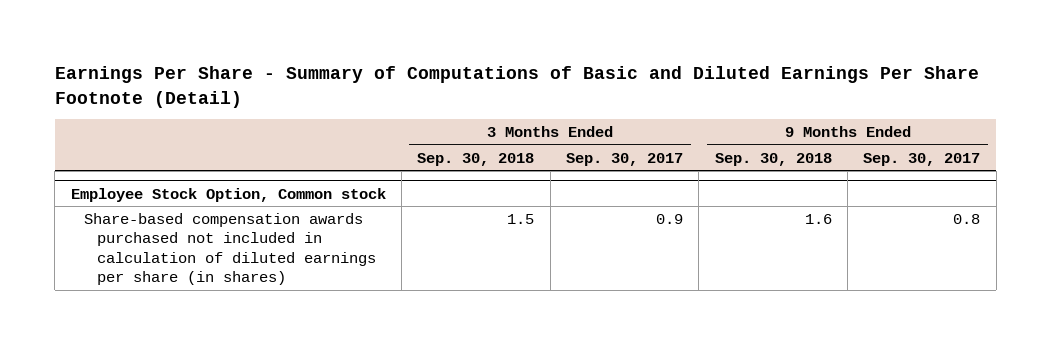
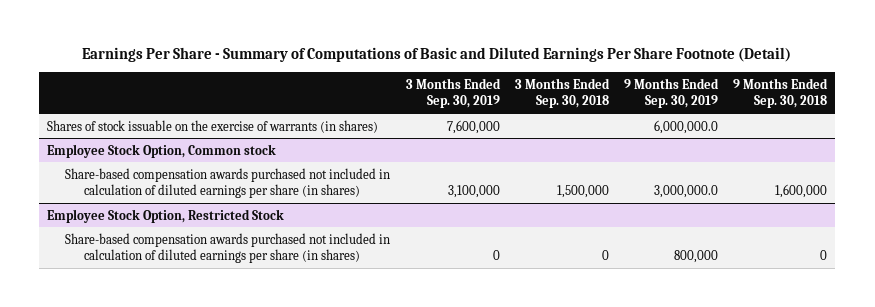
- | 3 Months Ended Sep. 30, 2018 | 3 Months Ended Sep. 30, 2017 | 9 Months Ended Sep. 30, 2018 | 9 Months Ended Sep. 30, 2017
+ | 3 Months Ended Sep. 30, 2019 | 3 Months Ended Sep. 30, 2018 | 9 Months Ended Sep. 30, 2019 | 9 Months Ended Sep. 30, 2018
+ Shares of stock issuable on the exercise of warrants (in shares) | 7,600,000 | | 6,000,000.0 |
@ Employee Stock Option, Common stock
- Share-based compensation awards purchased not included in calculation of diluted earnings per share (in shares) | 1.5 | 0.9 | 1.6 | 0.8
+ Share-based compensation awards purchased not included in calculation of diluted earnings per share (in shares) | 3,100,000 | 1,500,000 | 3,000,000.0 | 1,600,000
+ Employee Stock Option, Restricted Stock
+ Share-based compensation awards purchased not included in calculation of diluted earnings per share (in shares) | 0 | 0 | 800,000 | 0

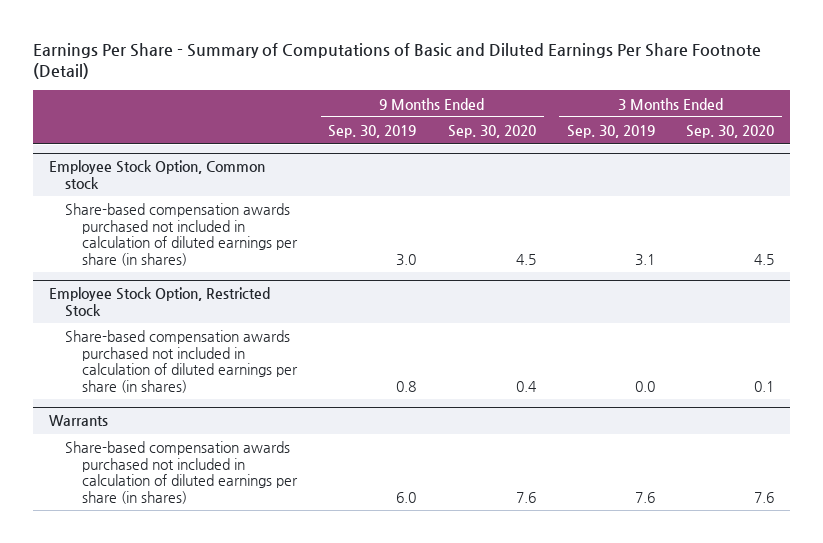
- | 3 Months Ended Sep. 30, 2019 | 3 Months Ended Sep. 30, 2018 | 9 Months Ended Sep. 30, 2019 | 9 Months Ended Sep. 30, 2018
+ | 9 Months Ended Sep. 30, 2019 | 9 Months Ended Sep. 30, 2020 | 3 Months Ended Sep. 30, 2019 | 3 Months Ended Sep. 30, 2020
- Shares of stock issuable on the exercise of warrants (in shares) | 7,600,000 | | 6,000,000.0 |
@ Employee Stock Option, Common stock
- Share-based compensation awards purchased not included in calculation of diluted earnings per share (in shares) | 3,100,000 | 1,500,000 | 3,000,000.0 | 1,600,000
+ Share-based compensation awards purchased not included in calculation of diluted earnings per share (in shares) | 3.0 | 4.5 | 3.1 | 4.5
@ Employee Stock Option, Restricted Stock
- Share-based compensation awards purchased not included in calculation of diluted earnings per share (in shares) | 0 | 0 | 800,000 | 0
+ Share-based compensation awards purchased not included in calculation of diluted earnings per share (in shares) | 0.8 | 0.4 | 0.0 | 0.1
+ Warrants
+ Share-based compensation awards purchased not included in calculation of diluted earnings per share (in shares) | 6.0 | 7.6 | 7.6 | 7.6

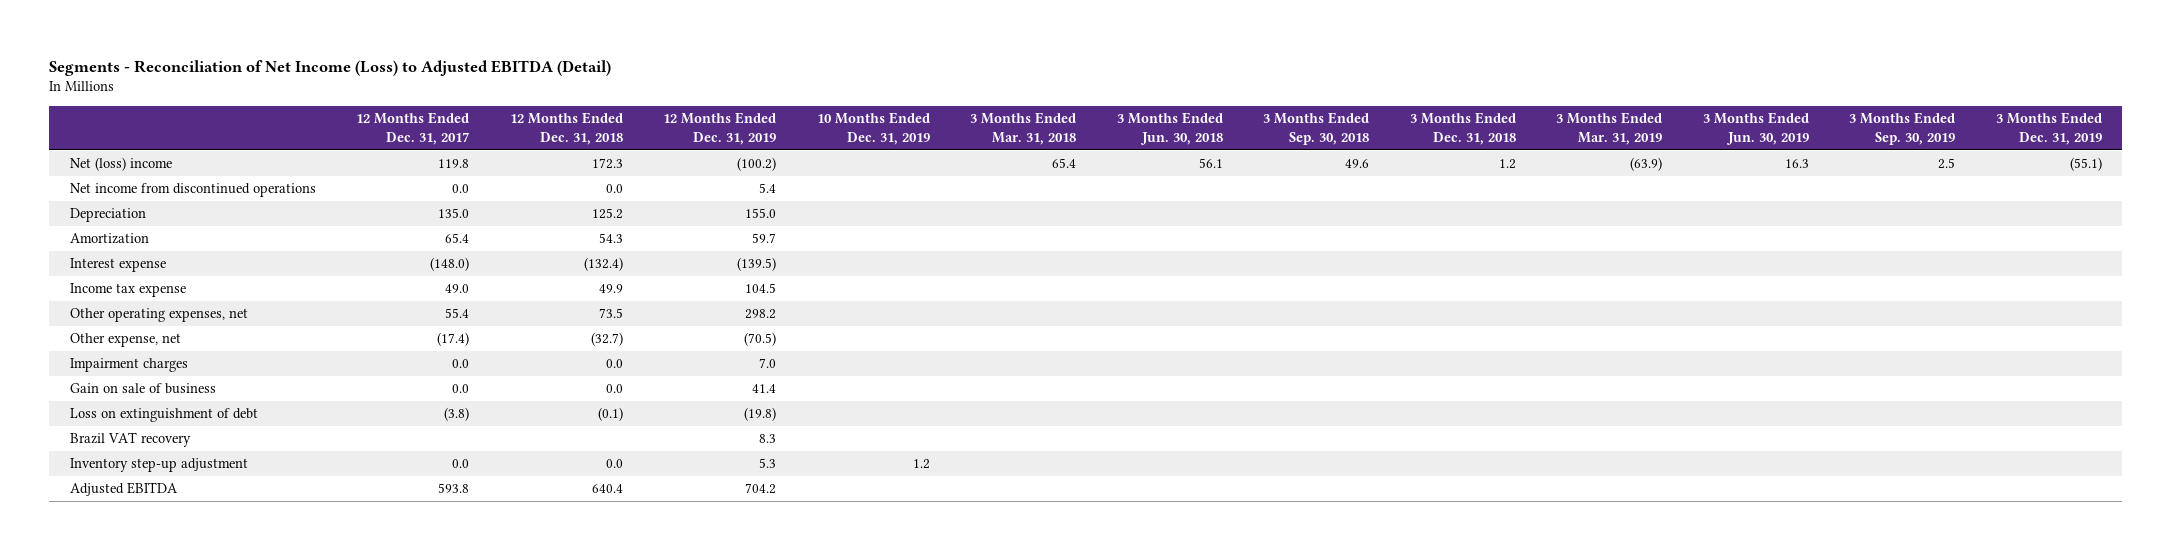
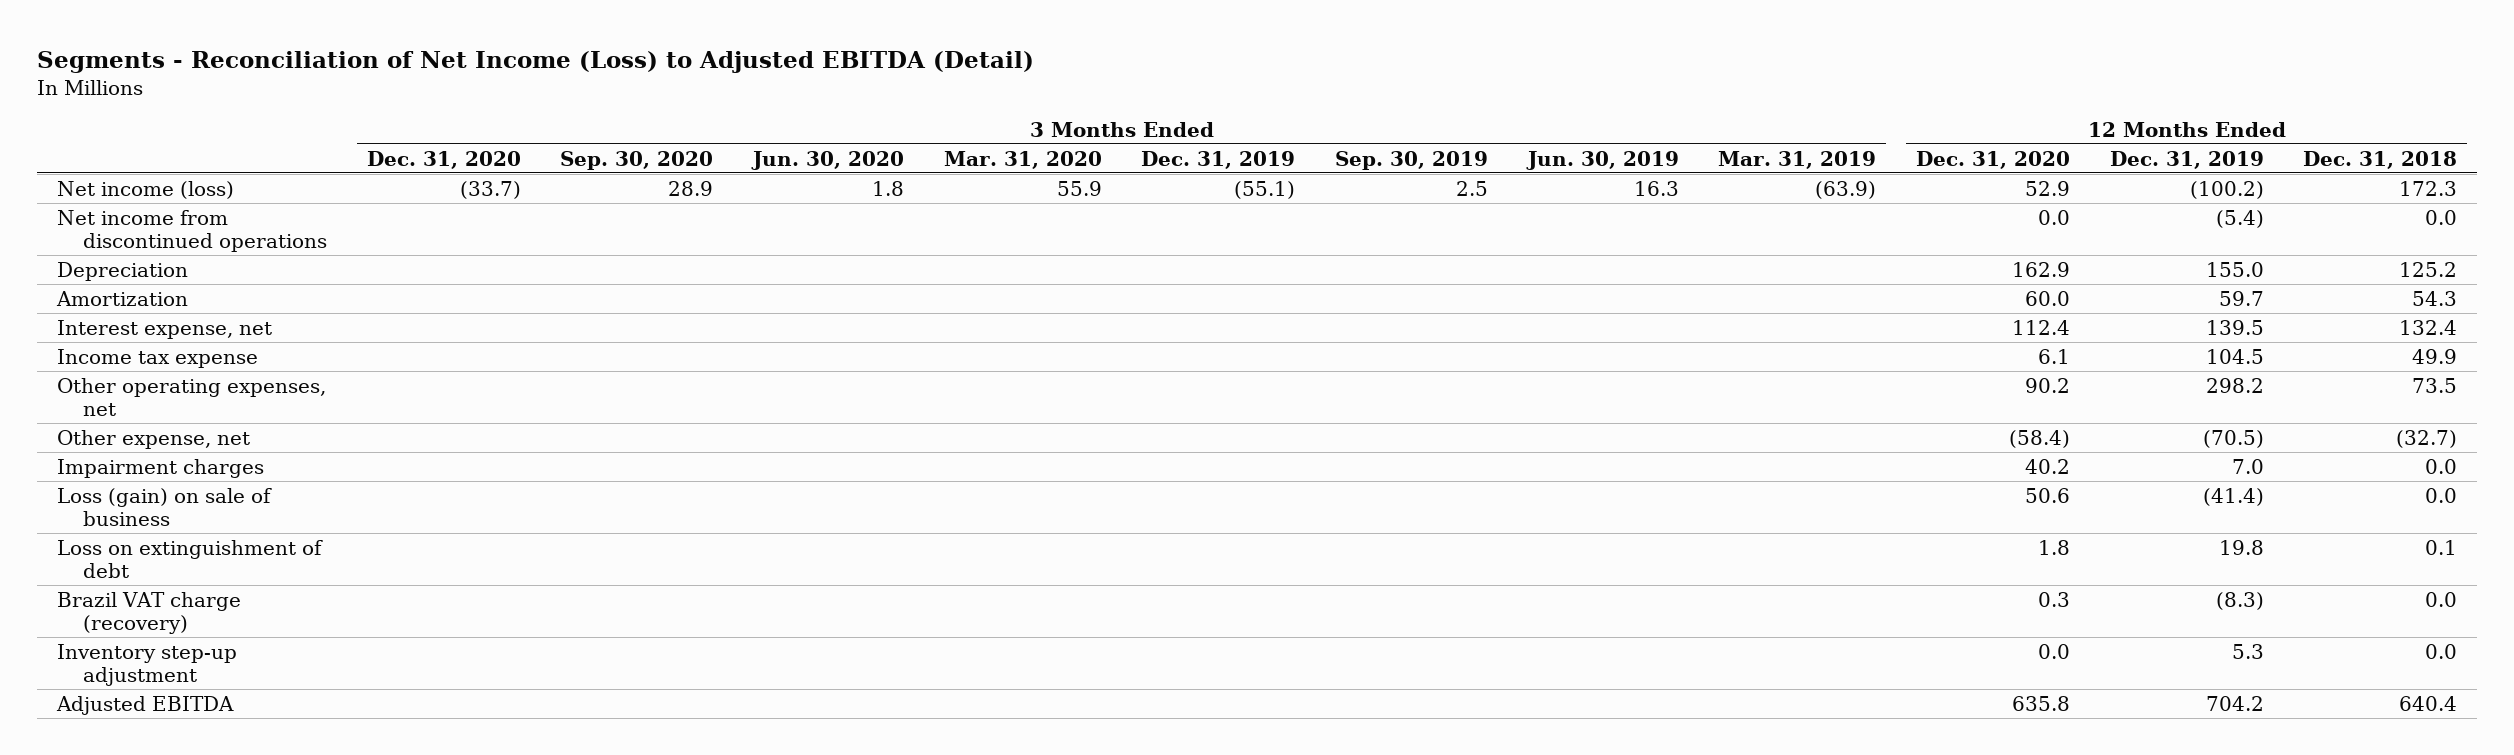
- | 12 Months Ended Dec. 31, 2017 | 12 Months Ended Dec. 31, 2018 | 12 Months Ended Dec. 31, 2019 | 10 Months Ended Dec. 31, 2019 | 3 Months Ended Mar. 31, 2018 | 3 Months Ended Jun. 30, 2018 | 3 Months Ended Sep. 30, 2018 | 3 Months Ended Dec. 31, 2018 | 3 Months Ended Mar. 31, 2019 | 3 Months Ended Jun. 30, 2019 | 3 Months Ended Sep. 30, 2019 | 3 Months Ended Dec. 31, 2019
+ | 3 Months Ended Dec. 31, 2020 | 3 Months Ended Sep. 30, 2020 | 3 Months Ended Jun. 30, 2020 | 3 Months Ended Mar. 31, 2020 | 3 Months Ended Dec. 31, 2019 | 3 Months Ended Sep. 30, 2019 | 3 Months Ended Jun. 30, 2019 | 3 Months Ended Mar. 31, 2019 | 12 Months Ended Dec. 31, 2020 | 12 Months Ended Dec. 31, 2019 | 12 Months Ended Dec. 31, 2018
- Net (loss) income | 119.8 | 172.3 | (100.2) | | 65.4 | 56.1 | 49.6 | 1.2 | (63.9) | 16.3 | 2.5 | (55.1)
- Net income from discontinued operations | 0.0 | 0.0 | 5.4 | | | | | | | | |
+ Net income (loss) | (33.7) | 28.9 | 1.8 | 55.9 | (55.1) | 2.5 | 16.3 | (63.9) | 52.9 | (100.2) | 172.3
+ Net income from discontinued operations | | | | | | | | | 0.0 | (5.4) | 0.0
- Interest expense | (148.0) | (132.4) | (139.5) | | | | | | | | |
+ Interest expense, net | | | | | | | | | 112.4 | 139.5 | 132.4
- Gain on sale of business | 0.0 | 0.0 | 41.4 | | | | | | | | |
- Loss on extinguishment of debt | (3.8) | (0.1) | (19.8) | | | | | | | | |
- Brazil VAT recovery | | | 8.3 | | | | | | | | |
+ Loss (gain) on sale of business | | | | | | | | | 50.6 | (41.4) | 0.0
+ Loss on extinguishment of debt | | | | | | | | | 1.8 | 19.8 | 0.1
+ Brazil VAT charge (recovery) | | | | | | | | | 0.3 | (8.3) | 0.0

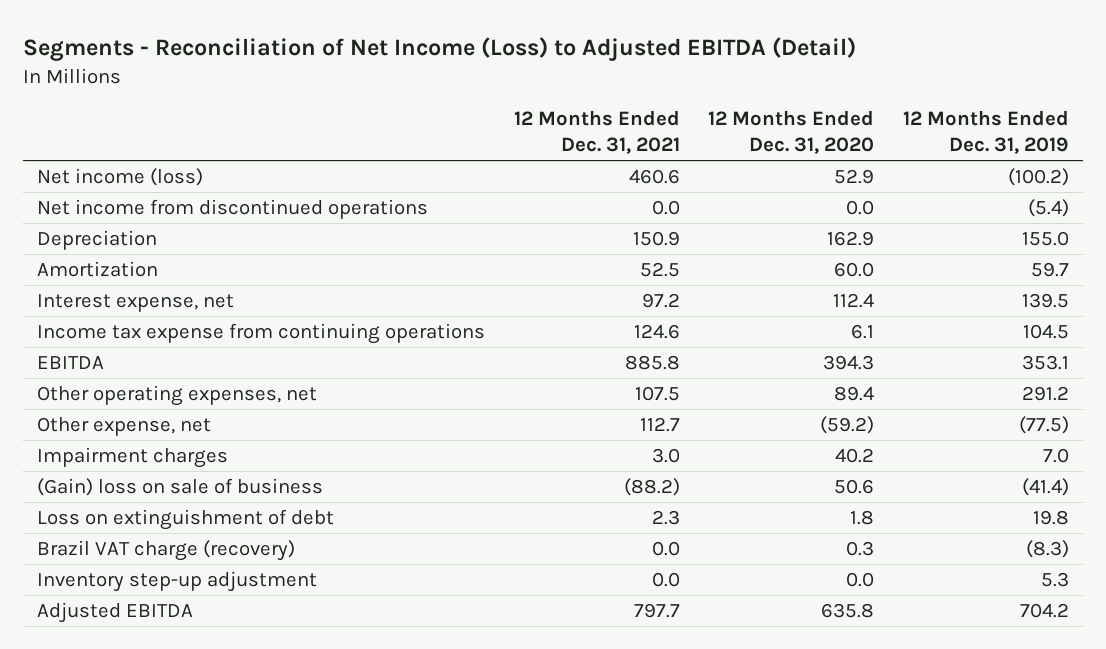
- | 3 Months Ended Dec. 31, 2020 | 3 Months Ended Sep. 30, 2020 | 3 Months Ended Jun. 30, 2020 | 3 Months Ended Mar. 31, 2020 | 3 Months Ended Dec. 31, 2019 | 3 Months Ended Sep. 30, 2019 | 3 Months Ended Jun. 30, 2019 | 3 Months Ended Mar. 31, 2019 | 12 Months Ended Dec. 31, 2020 | 12 Months Ended Dec. 31, 2019 | 12 Months Ended Dec. 31, 2018
+ | 12 Months Ended Dec. 31, 2021 | 12 Months Ended Dec. 31, 2020 | 12 Months Ended Dec. 31, 2019
- Income tax expense | | | | | | | | | 6.1 | 104.5 | 49.9
- Other operating expenses, net | | | | | | | | | 90.2 | 298.2 | 73.5
- Other expense, net | | | | | | | | | (58.4) | (70.5) | (32.7)
+ Income tax expense from continuing operations | 124.6 | 6.1 | 104.5
+ EBITDA | 885.8 | 394.3 | 353.1
+ Other operating expenses, net | 107.5 | 89.4 | 291.2
+ Other expense, net | 112.7 | (59.2) | (77.5)
- Loss (gain) on sale of business | | | | | | | | | 50.6 | (41.4) | 0.0
+ (Gain) loss on sale of business | (88.2) | 50.6 | (41.4)

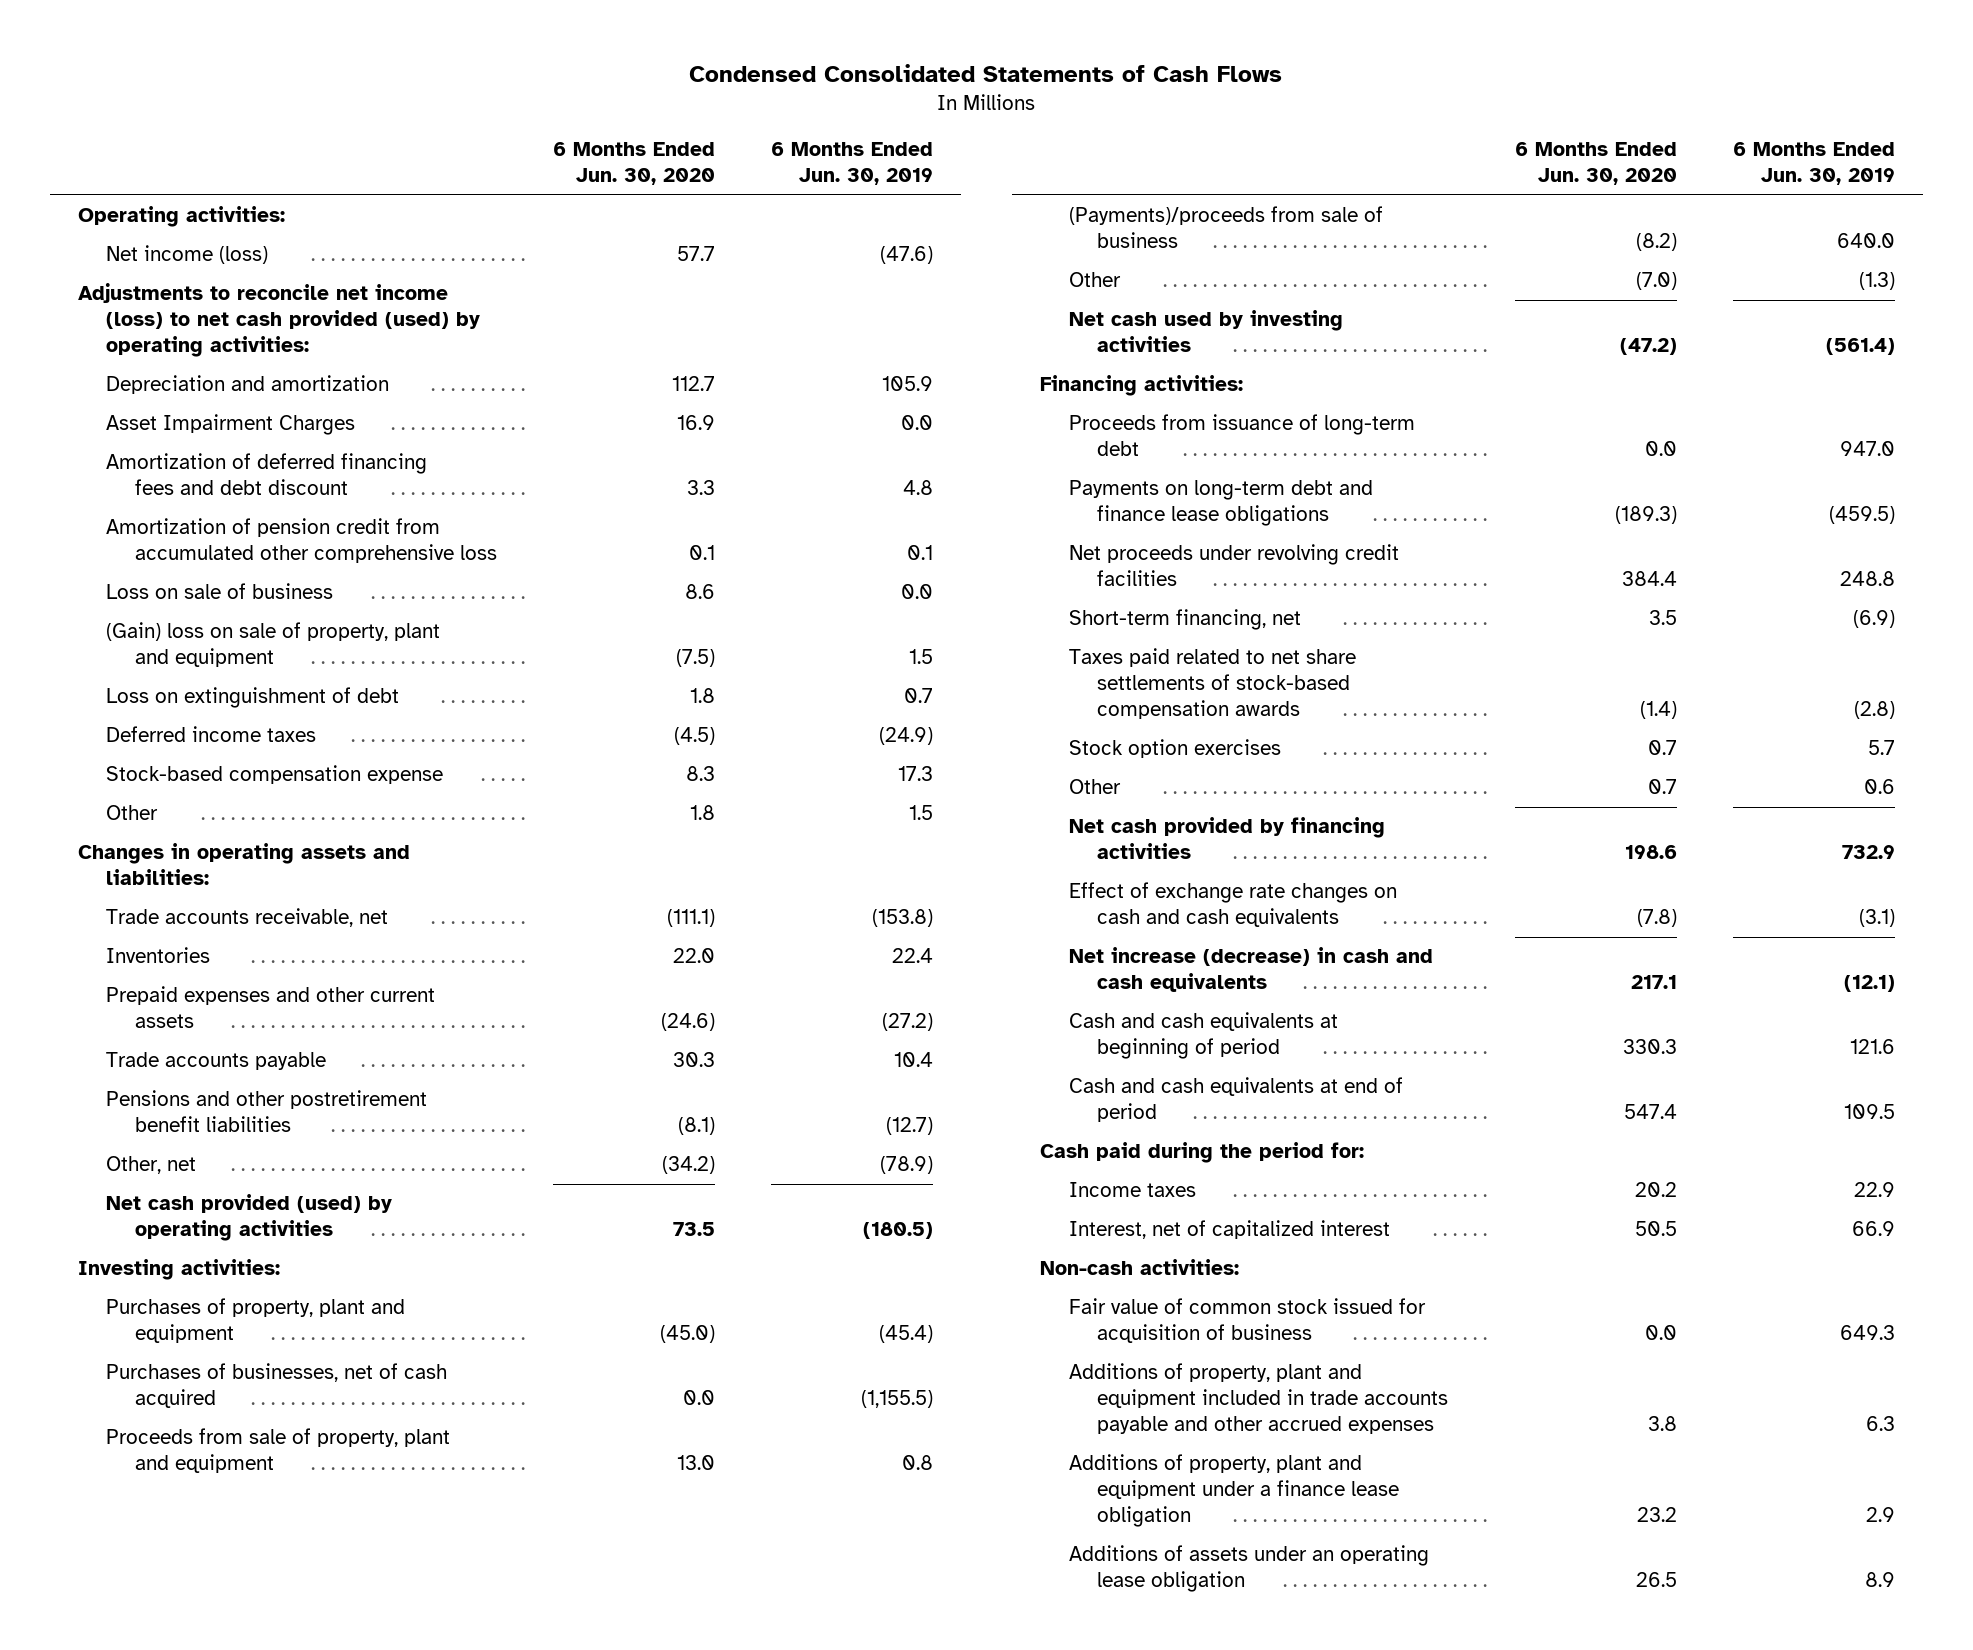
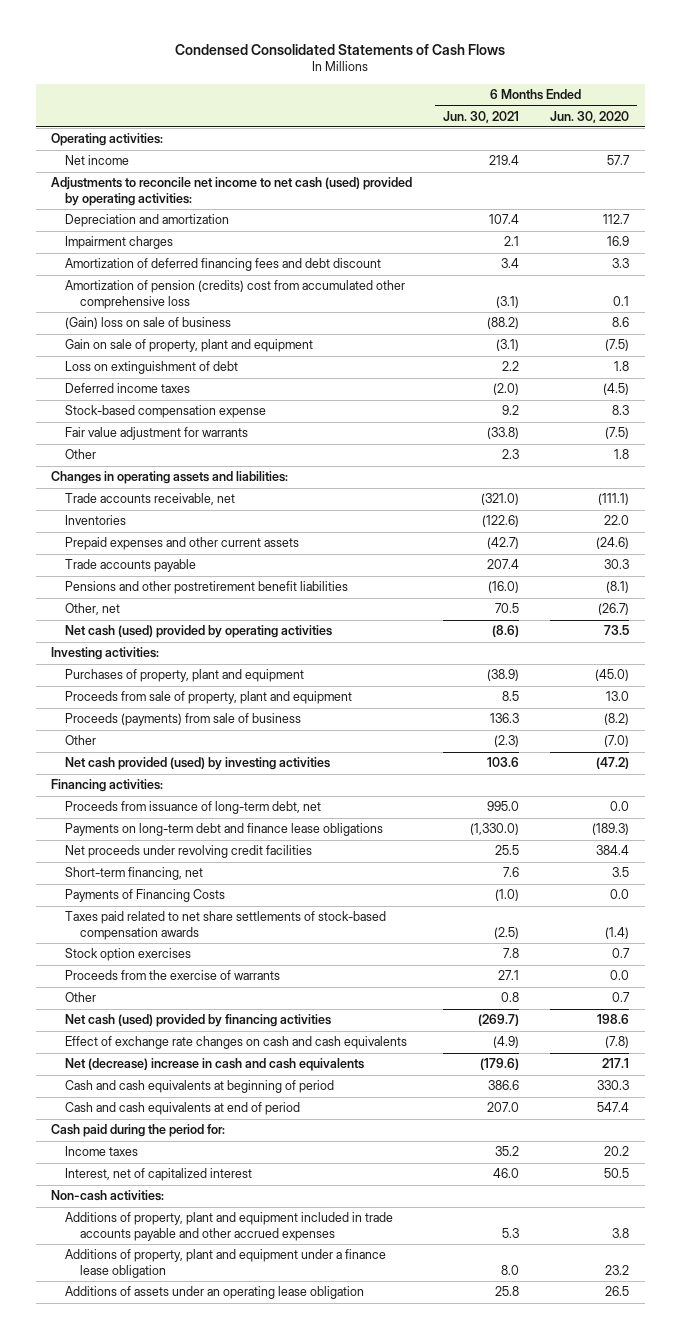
- | 6 Months Ended Jun. 30, 2020 | 6 Months Ended Jun. 30, 2019
+ | 6 Months Ended Jun. 30, 2021 | 6 Months Ended Jun. 30, 2020
- Net income (loss) | 57.7 | (47.6)
- Adjustments to reconcile net income (loss) to net cash provided (used) by operating activities:
+ Net income | 219.4 | 57.7
+ Adjustments to reconcile net income to net cash (used) provided by operating activities:
- Asset Impairment Charges | 16.9 | 0.0
+ Impairment charges | 2.1 | 16.9
- Amortization of pension credit from accumulated other comprehensive loss | 0.1 | 0.1
- Loss on sale of business | 8.6 | 0.0
- (Gain) loss on sale of property, plant and equipment | (7.5) | 1.5
+ Amortization of pension (credits) cost from accumulated other comprehensive loss | (3.1) | 0.1
+ (Gain) loss on sale of business | (88.2) | 8.6
+ Gain on sale of property, plant and equipment | (3.1) | (7.5)
+ Fair value adjustment for warrants | (33.8) | (7.5)
- Other, net | (34.2) | (78.9)
- Net cash provided (used) by operating activities | 73.5 | (180.5)
+ Other, net | 70.5 | (26.7)
+ Net cash (used) provided by operating activities | (8.6) | 73.5
- Purchases of businesses, net of cash acquired | 0.0 | (1,155.5)
- (Payments)/proceeds from sale of business | (8.2) | 640.0
+ Proceeds (payments) from sale of business | 136.3 | (8.2)
- Net cash used by investing activities | (47.2) | (561.4)
+ Net cash provided (used) by investing activities | 103.6 | (47.2)
- Proceeds from issuance of long-term debt | 0.0 | 947.0
+ Proceeds from issuance of long-term debt, net | 995.0 | 0.0
+ Payments of Financing Costs | (1.0) | 0.0
+ Proceeds from the exercise of warrants | 27.1 | 0.0
- Net cash provided by financing activities | 198.6 | 732.9
+ Net cash (used) provided by financing activities | (269.7) | 198.6
- Net increase (decrease) in cash and cash equivalents | 217.1 | (12.1)
+ Net (decrease) increase in cash and cash equivalents | (179.6) | 217.1
- Fair value of common stock issued for acquisition of business | 0.0 | 649.3

